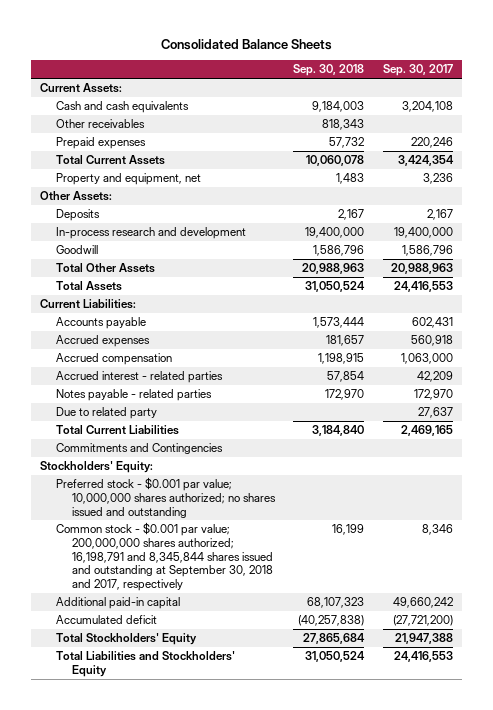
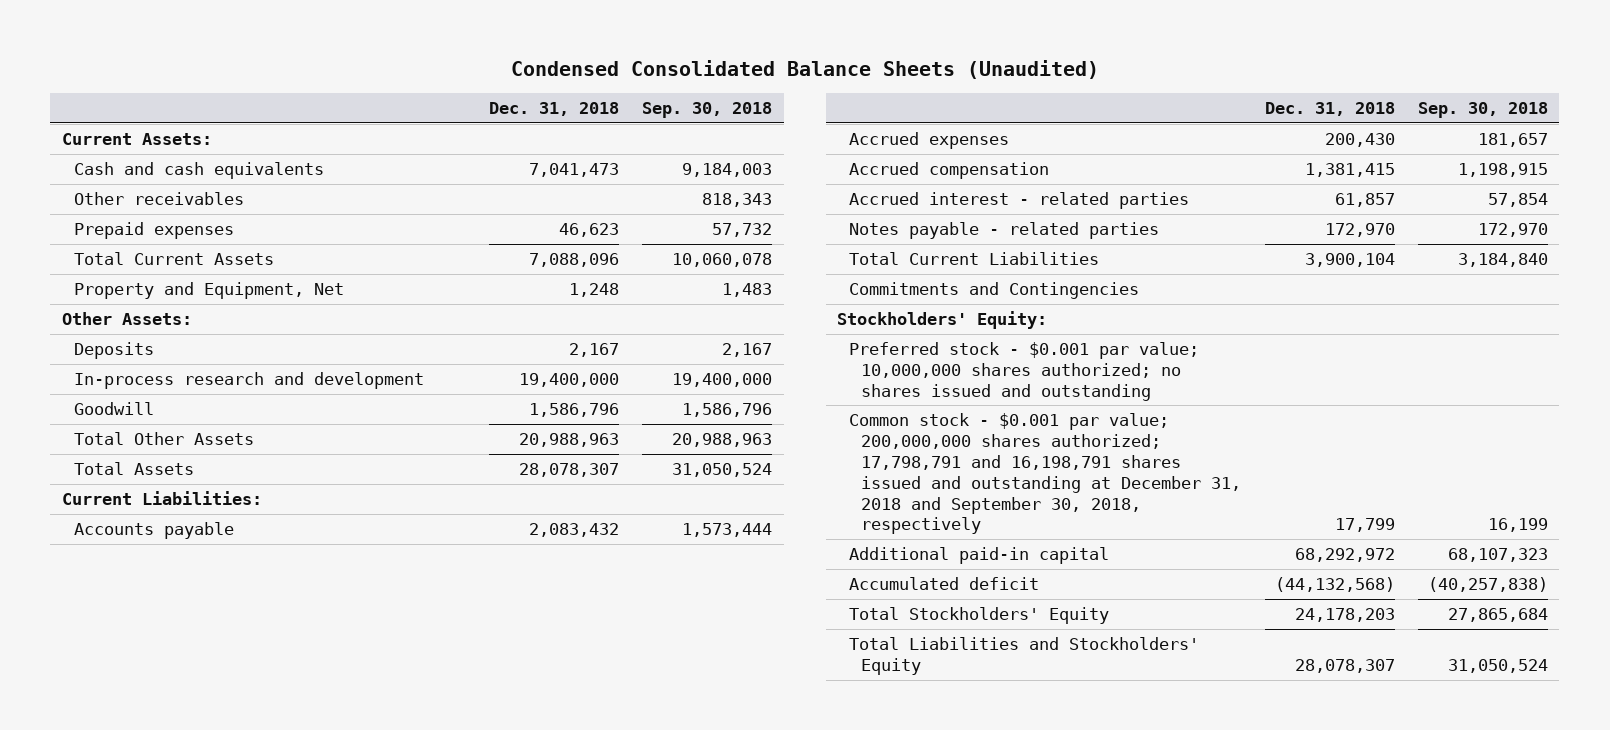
- Consolidated Balance Sheets
+ Condensed Consolidated Balance Sheets (Unaudited)
- | Sep. 30, 2018 | Sep. 30, 2017
+ | Dec. 31, 2018 | Sep. 30, 2018
- Property and equipment, net | 1,483 | 3,236
+ Property and Equipment, Net | 1,248 | 1,483
- Due to related party | | 27,637
- Common stock - $0.001 par value; 200,000,000 shares authorized; 16,198,791 and 8,345,844 shares issued and outstanding at September 30, 2018 and 2017, respectively | 16,199 | 8,346
+ Common stock - $0.001 par value; 200,000,000 shares authorized; 17,798,791 and 16,198,791 shares issued and outstanding at December 31, 2018 and September 30, 2018, respectively | 17,799 | 16,199

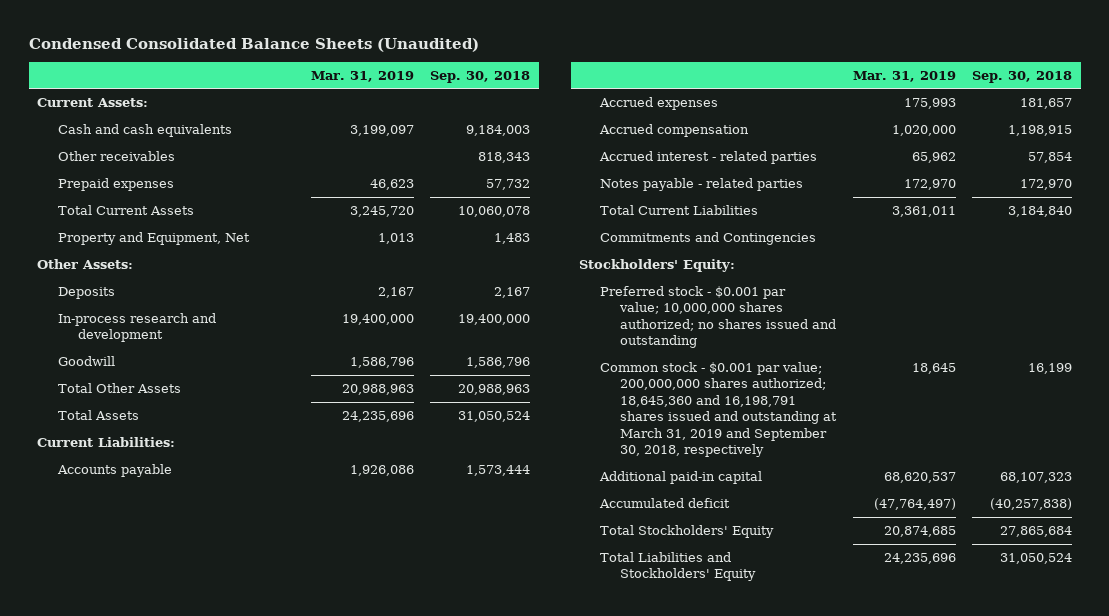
- | Dec. 31, 2018 | Sep. 30, 2018
+ | Mar. 31, 2019 | Sep. 30, 2018
- Common stock - $0.001 par value; 200,000,000 shares authorized; 17,798,791 and 16,198,791 shares issued and outstanding at December 31, 2018 and September 30, 2018, respectively | 17,799 | 16,199
+ Common stock - $0.001 par value; 200,000,000 shares authorized; 18,645,360 and 16,198,791 shares issued and outstanding at March 31, 2019 and September 30, 2018, respectively | 18,645 | 16,199

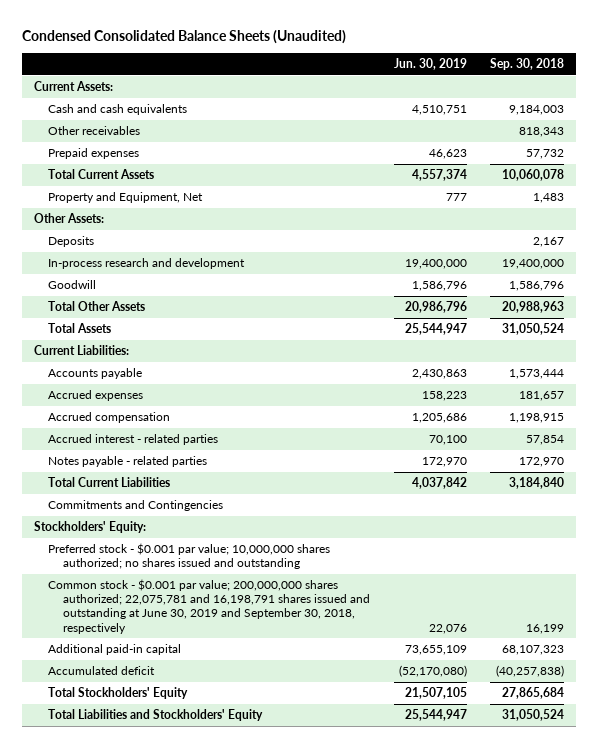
- | Mar. 31, 2019 | Sep. 30, 2018
+ | Jun. 30, 2019 | Sep. 30, 2018
- Common stock - $0.001 par value; 200,000,000 shares authorized; 18,645,360 and 16,198,791 shares issued and outstanding at March 31, 2019 and September 30, 2018, respectively | 18,645 | 16,199
+ Common stock - $0.001 par value; 200,000,000 shares authorized; 22,075,781 and 16,198,791 shares issued and outstanding at June 30, 2019 and September 30, 2018, respectively | 22,076 | 16,199

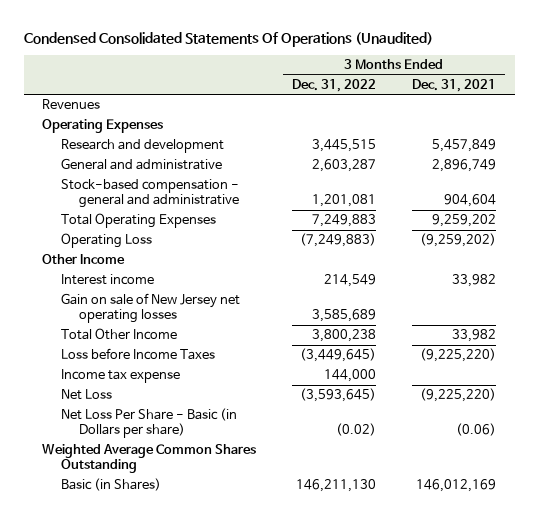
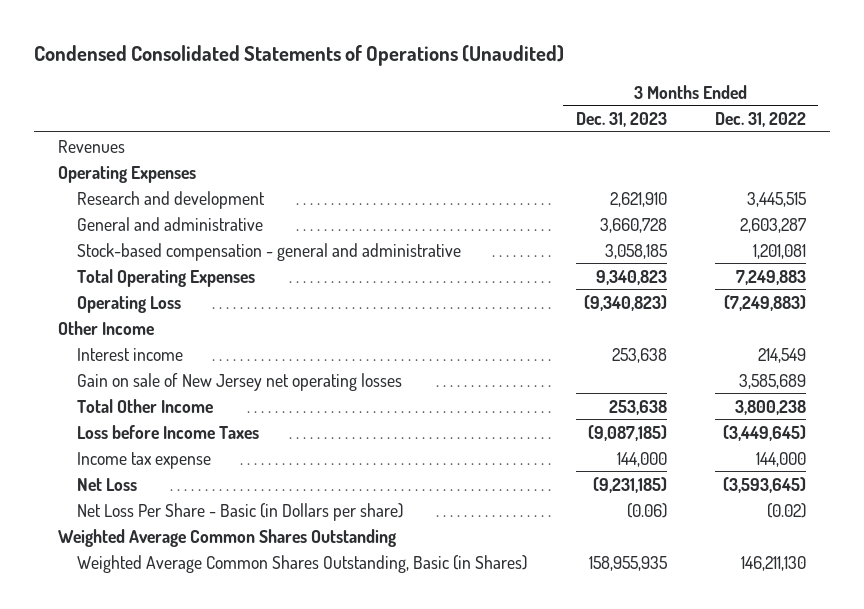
- Condensed Consolidated Statements Of Operations (Unaudited)
+ Condensed Consolidated Statements of Operations (Unaudited)
- | 3 Months Ended Dec. 31, 2022 | 3 Months Ended Dec. 31, 2021
+ | 3 Months Ended Dec. 31, 2023 | 3 Months Ended Dec. 31, 2022
- Basic (in Shares) | 146,211,130 | 146,012,169
+ Weighted Average Common Shares Outstanding, Basic (in Shares) | 158,955,935 | 146,211,130

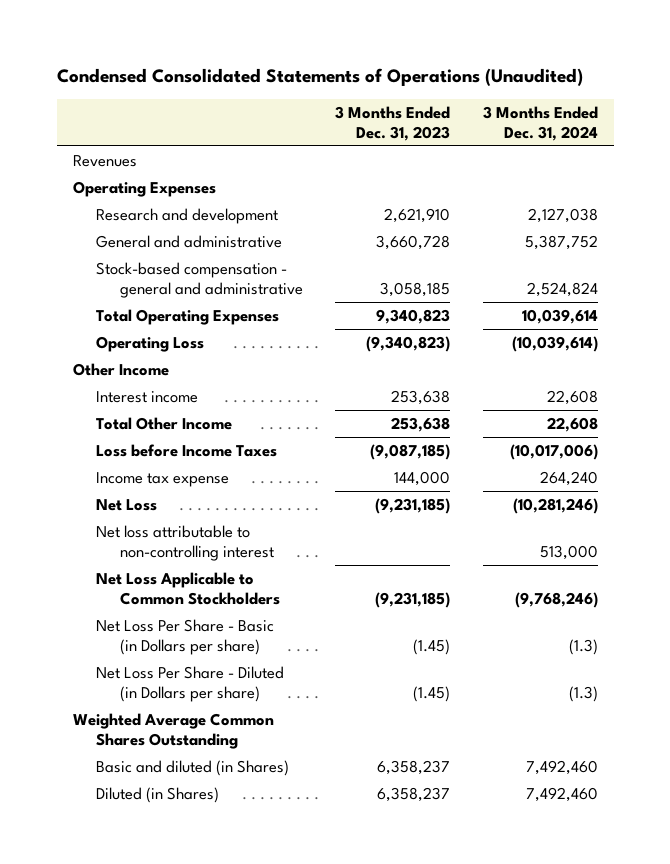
- | 3 Months Ended Dec. 31, 2023 | 3 Months Ended Dec. 31, 2022
+ | 3 Months Ended Dec. 31, 2023 | 3 Months Ended Dec. 31, 2024
- Gain on sale of New Jersey net operating losses | | 3,585,689
- Net Loss Per Share - Basic (in Dollars per share) | (0.06) | (0.02)
+ Net loss attributable to non-controlling interest | | 513,000
+ Net Loss Applicable to Common Stockholders | (9,231,185) | (9,768,246)
+ Net Loss Per Share - Basic (in Dollars per share) | (1.45) | (1.3)
+ Net Loss Per Share - Diluted (in Dollars per share) | (1.45) | (1.3)
- Weighted Average Common Shares Outstanding, Basic (in Shares) | 158,955,935 | 146,211,130
+ Basic and diluted (in Shares) | 6,358,237 | 7,492,460
+ Diluted (in Shares) | 6,358,237 | 7,492,460

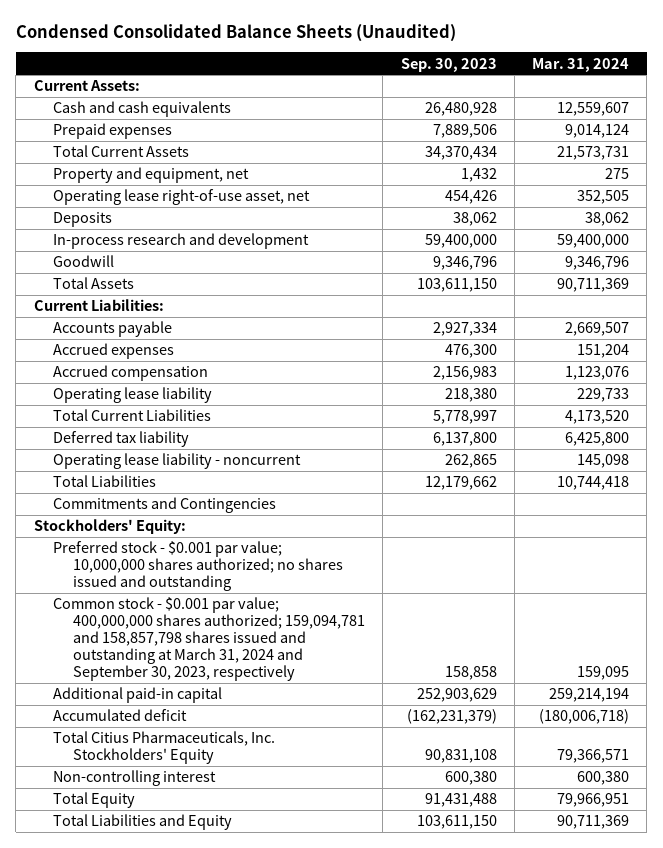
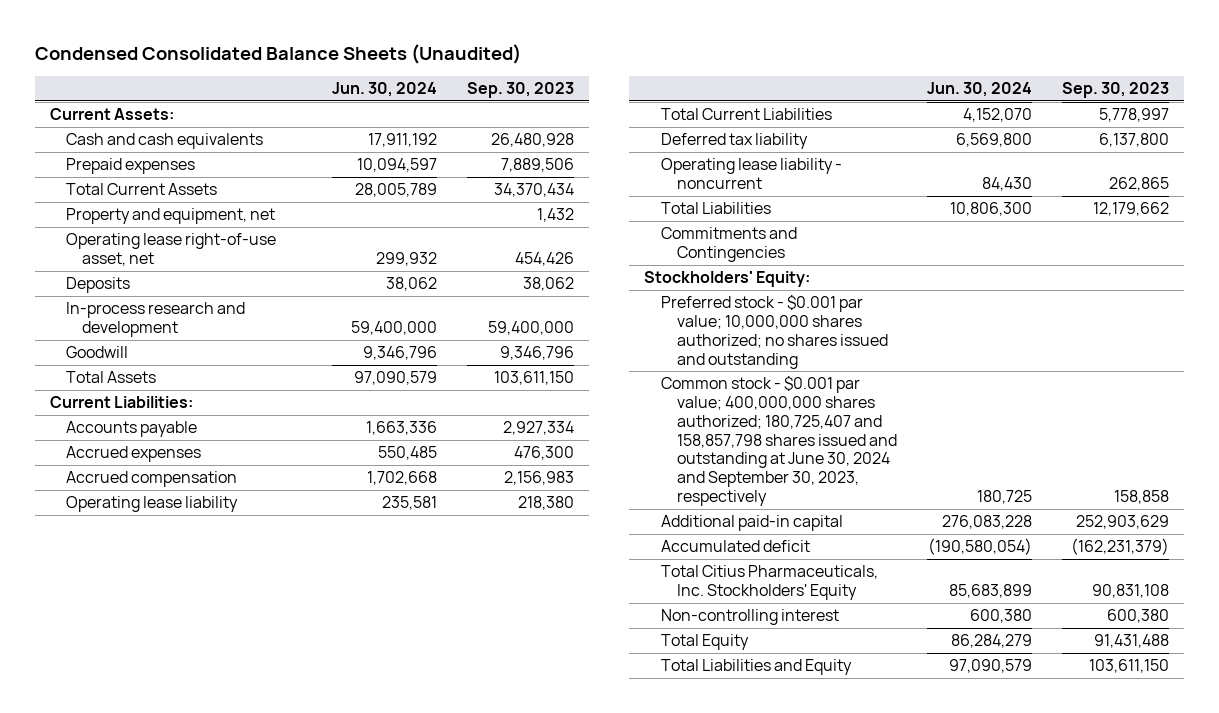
- | Sep. 30, 2023 | Mar. 31, 2024
+ | Jun. 30, 2024 | Sep. 30, 2023
- Common stock - $0.001 par value; 400,000,000 shares authorized; 159,094,781 and 158,857,798 shares issued and outstanding at March 31, 2024 and September 30, 2023, respectively | 158,858 | 159,095
+ Common stock - $0.001 par value; 400,000,000 shares authorized; 180,725,407 and 158,857,798 shares issued and outstanding at June 30, 2024 and September 30, 2023, respectively | 180,725 | 158,858

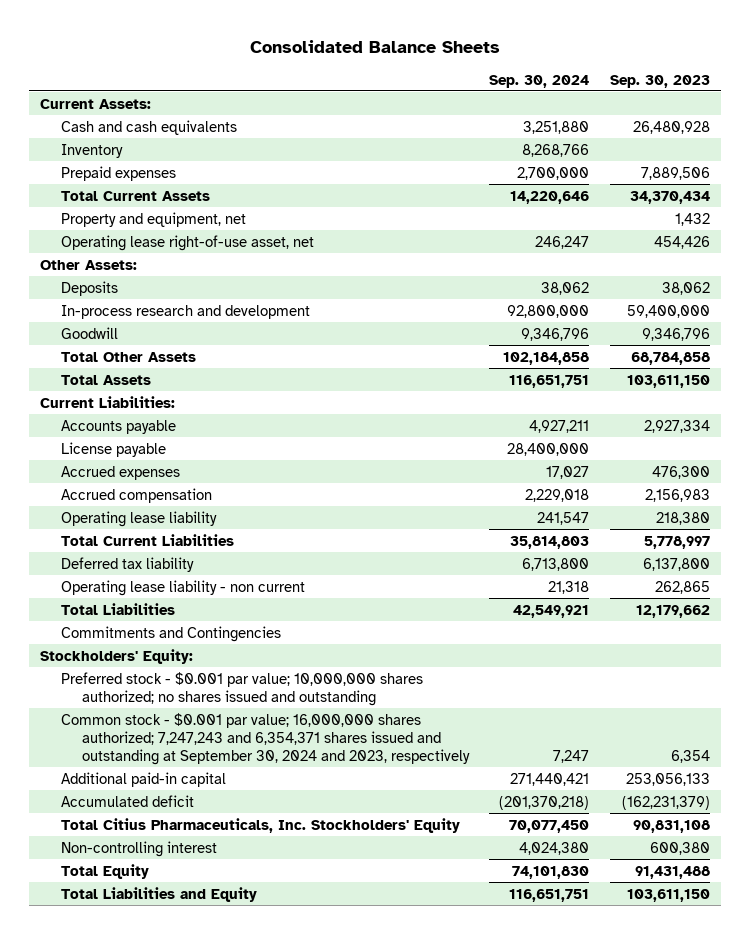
- Condensed Consolidated Balance Sheets (Unaudited)
+ Consolidated Balance Sheets
- | Jun. 30, 2024 | Sep. 30, 2023
+ | Sep. 30, 2024 | Sep. 30, 2023
+ Inventory | 8,268,766 |
+ Other Assets:
+ Total Other Assets | 102,184,858 | 68,784,858
+ License payable | 28,400,000 |
- Operating lease liability - noncurrent | 84,430 | 262,865
+ Operating lease liability - non current | 21,318 | 262,865
- Common stock - $0.001 par value; 400,000,000 shares authorized; 180,725,407 and 158,857,798 shares issued and outstanding at June 30, 2024 and September 30, 2023, respectively | 180,725 | 158,858
- Additional paid-in capital | 276,083,228 | 252,903,629
+ Common stock - $0.001 par value; 16,000,000 shares authorized; 7,247,243 and 6,354,371 shares issued and outstanding at September 30, 2024 and 2023, respectively | 7,247 | 6,354
+ Additional paid-in capital | 271,440,421 | 253,056,133

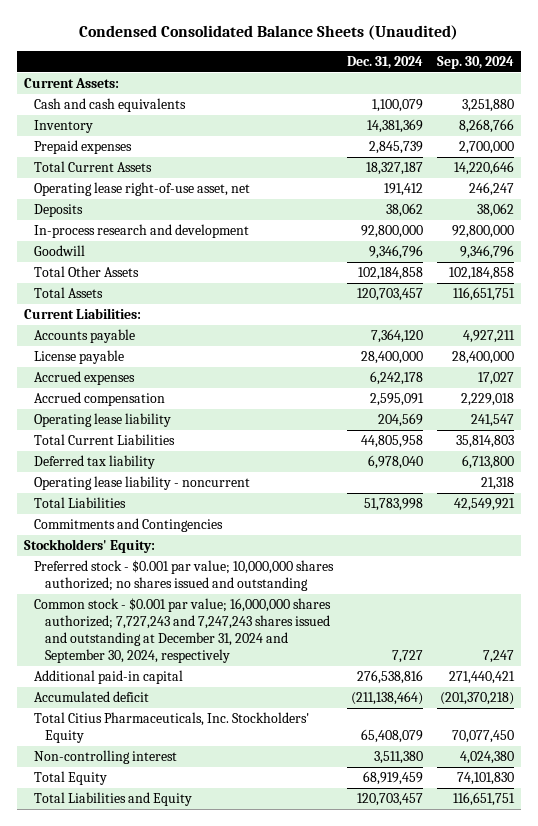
- Consolidated Balance Sheets
+ Condensed Consolidated Balance Sheets (Unaudited)
- | Sep. 30, 2024 | Sep. 30, 2023
+ | Dec. 31, 2024 | Sep. 30, 2024
- Property and equipment, net | | 1,432
- Other Assets:
- Operating lease liability - non current | 21,318 | 262,865
+ Operating lease liability - noncurrent | | 21,318
- Common stock - $0.001 par value; 16,000,000 shares authorized; 7,247,243 and 6,354,371 shares issued and outstanding at September 30, 2024 and 2023, respectively | 7,247 | 6,354
+ Common stock - $0.001 par value; 16,000,000 shares authorized; 7,727,243 and 7,247,243 shares issued and outstanding at December 31, 2024 and September 30, 2024, respectively | 7,727 | 7,247

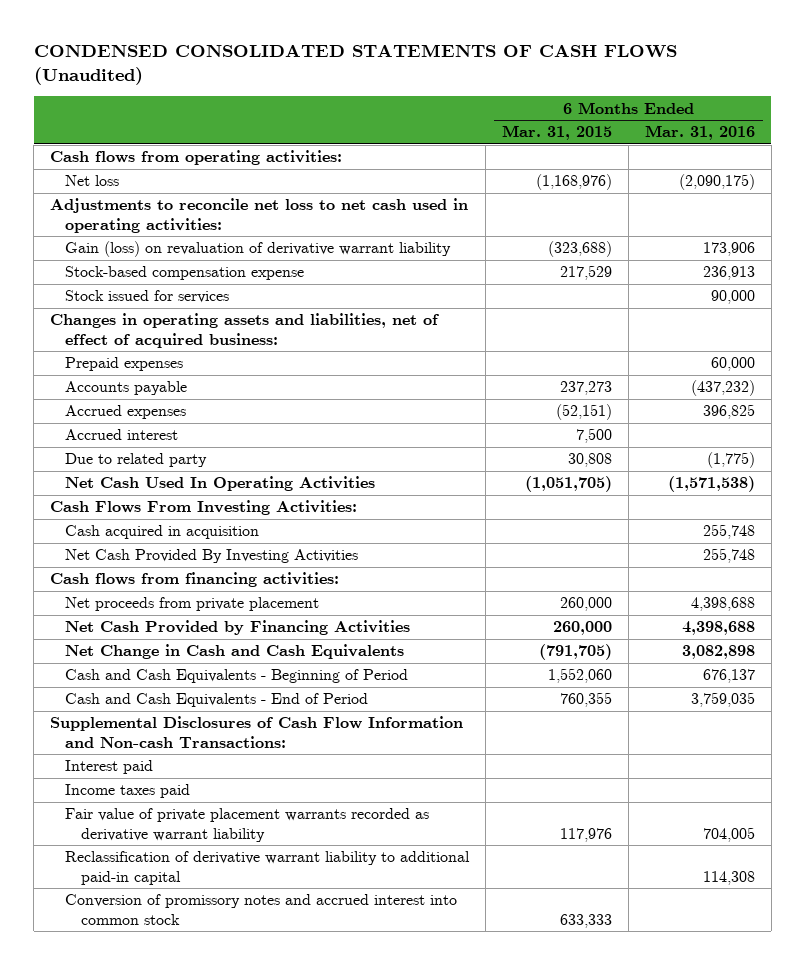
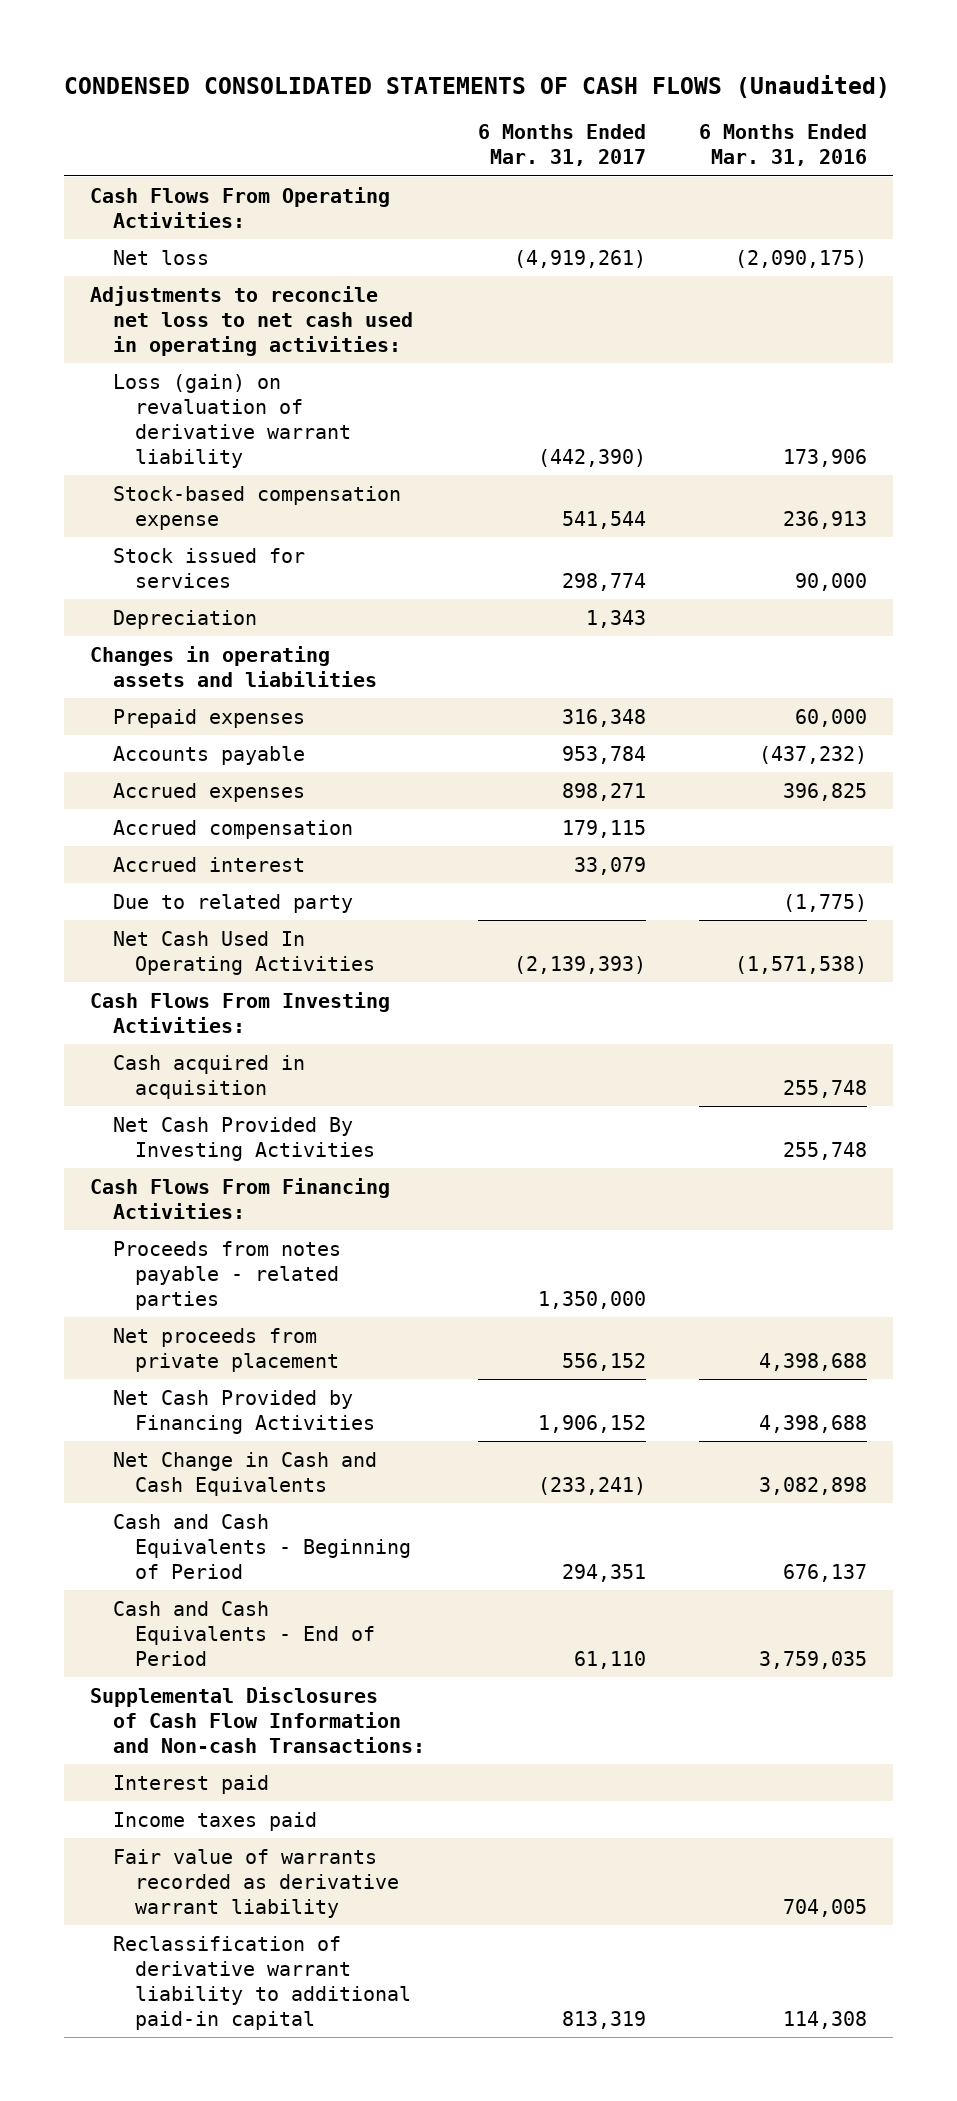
- | 6 Months Ended Mar. 31, 2015 | 6 Months Ended Mar. 31, 2016
+ | 6 Months Ended Mar. 31, 2017 | 6 Months Ended Mar. 31, 2016
- Cash flows from operating activities:
+ Cash Flows From Operating Activities:
- Gain (loss) on revaluation of derivative warrant liability | (323,688) | 173,906
+ Loss (gain) on revaluation of derivative warrant liability | (442,390) | 173,906
- Changes in operating assets and liabilities, net of effect of acquired business:
+ Depreciation | 1,343 |
+ Changes in operating assets and liabilities
+ Accrued compensation | 179,115 |
- Cash flows from financing activities:
+ Cash Flows From Financing Activities:
+ Proceeds from notes payable - related parties | 1,350,000 |
- Fair value of private placement warrants recorded as derivative warrant liability | 117,976 | 704,005
+ Fair value of warrants recorded as derivative warrant liability | | 704,005
- Conversion of promissory notes and accrued interest into common stock | 633,333 |

